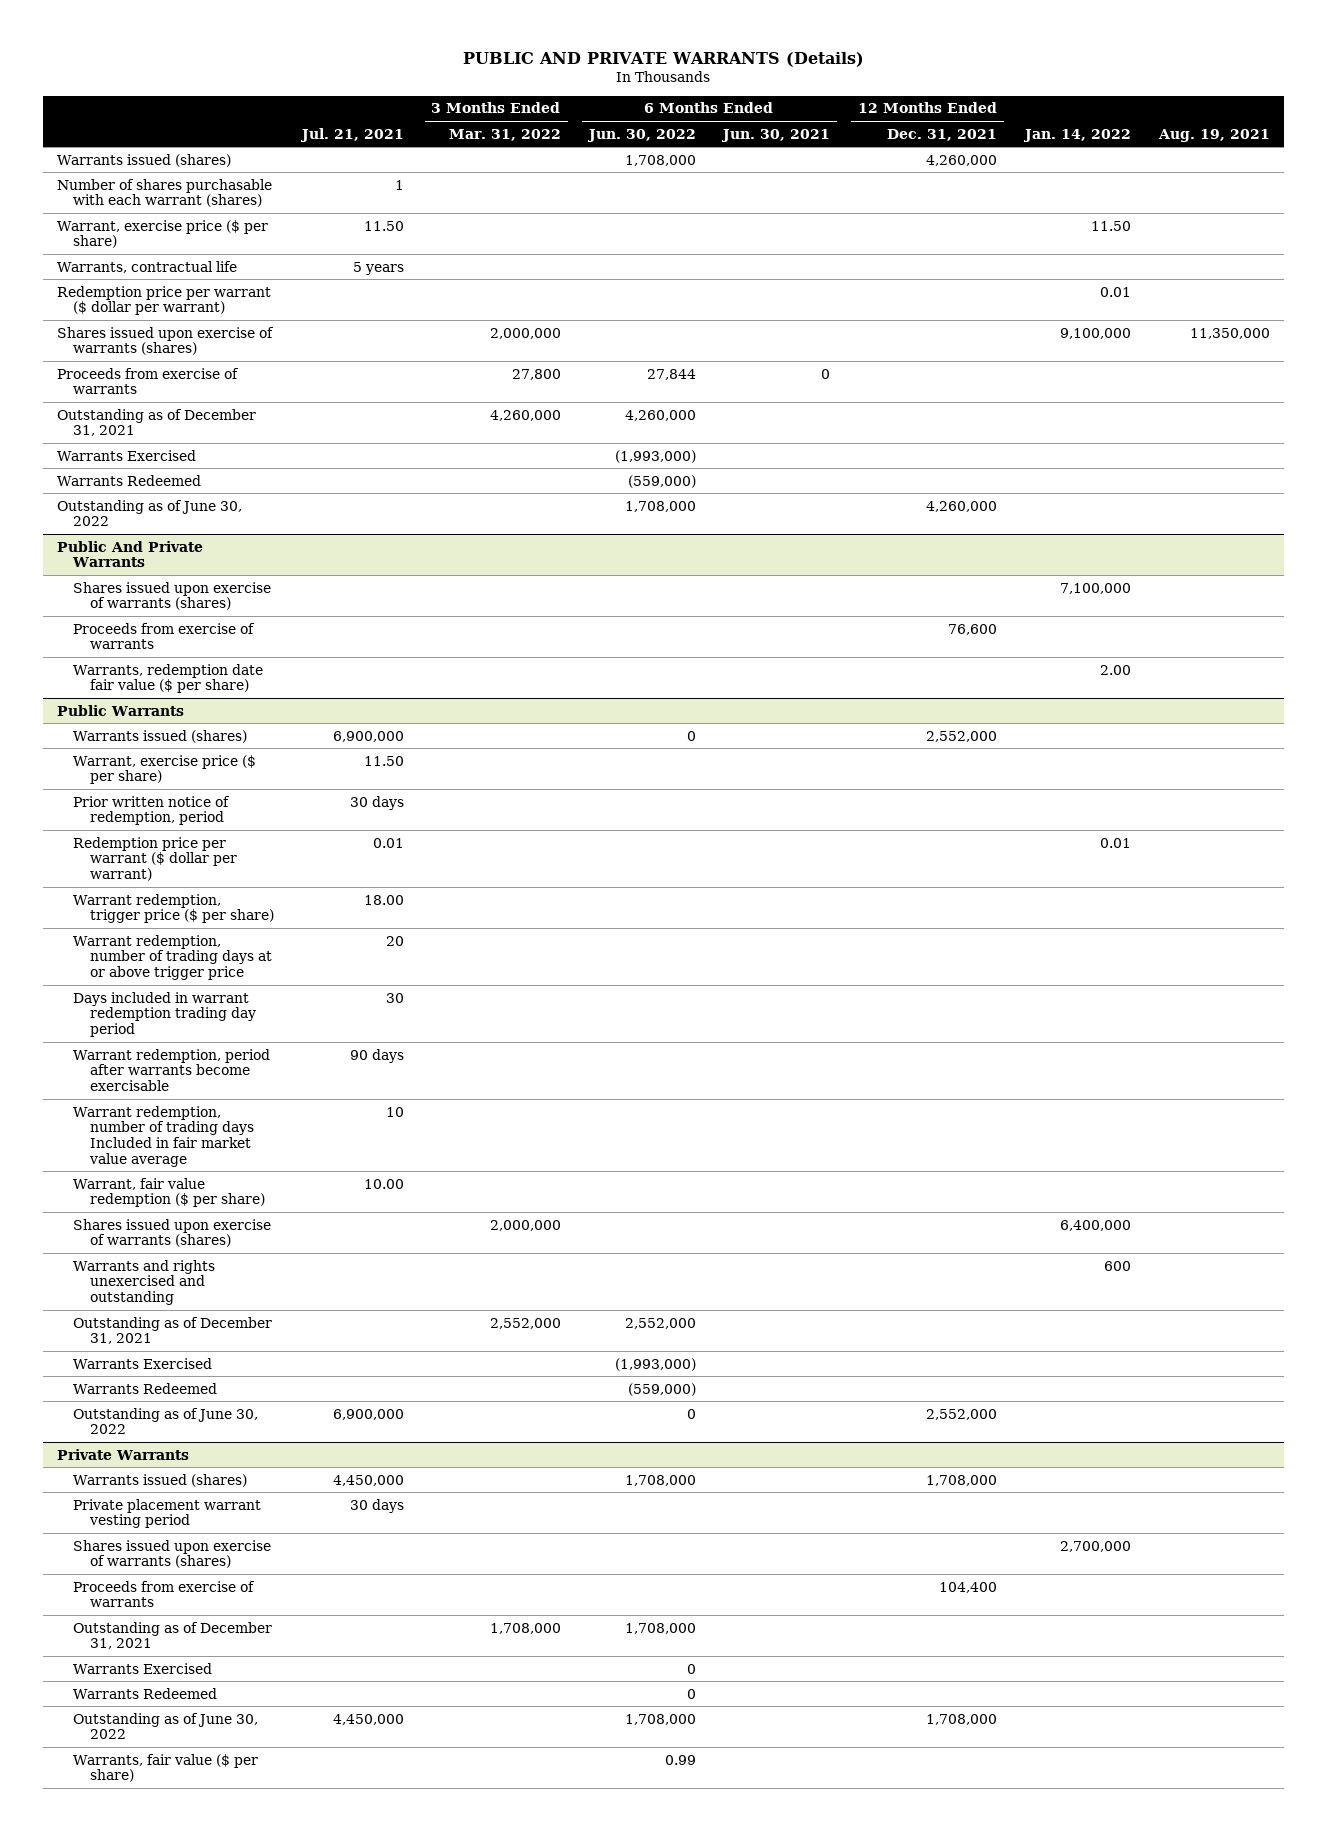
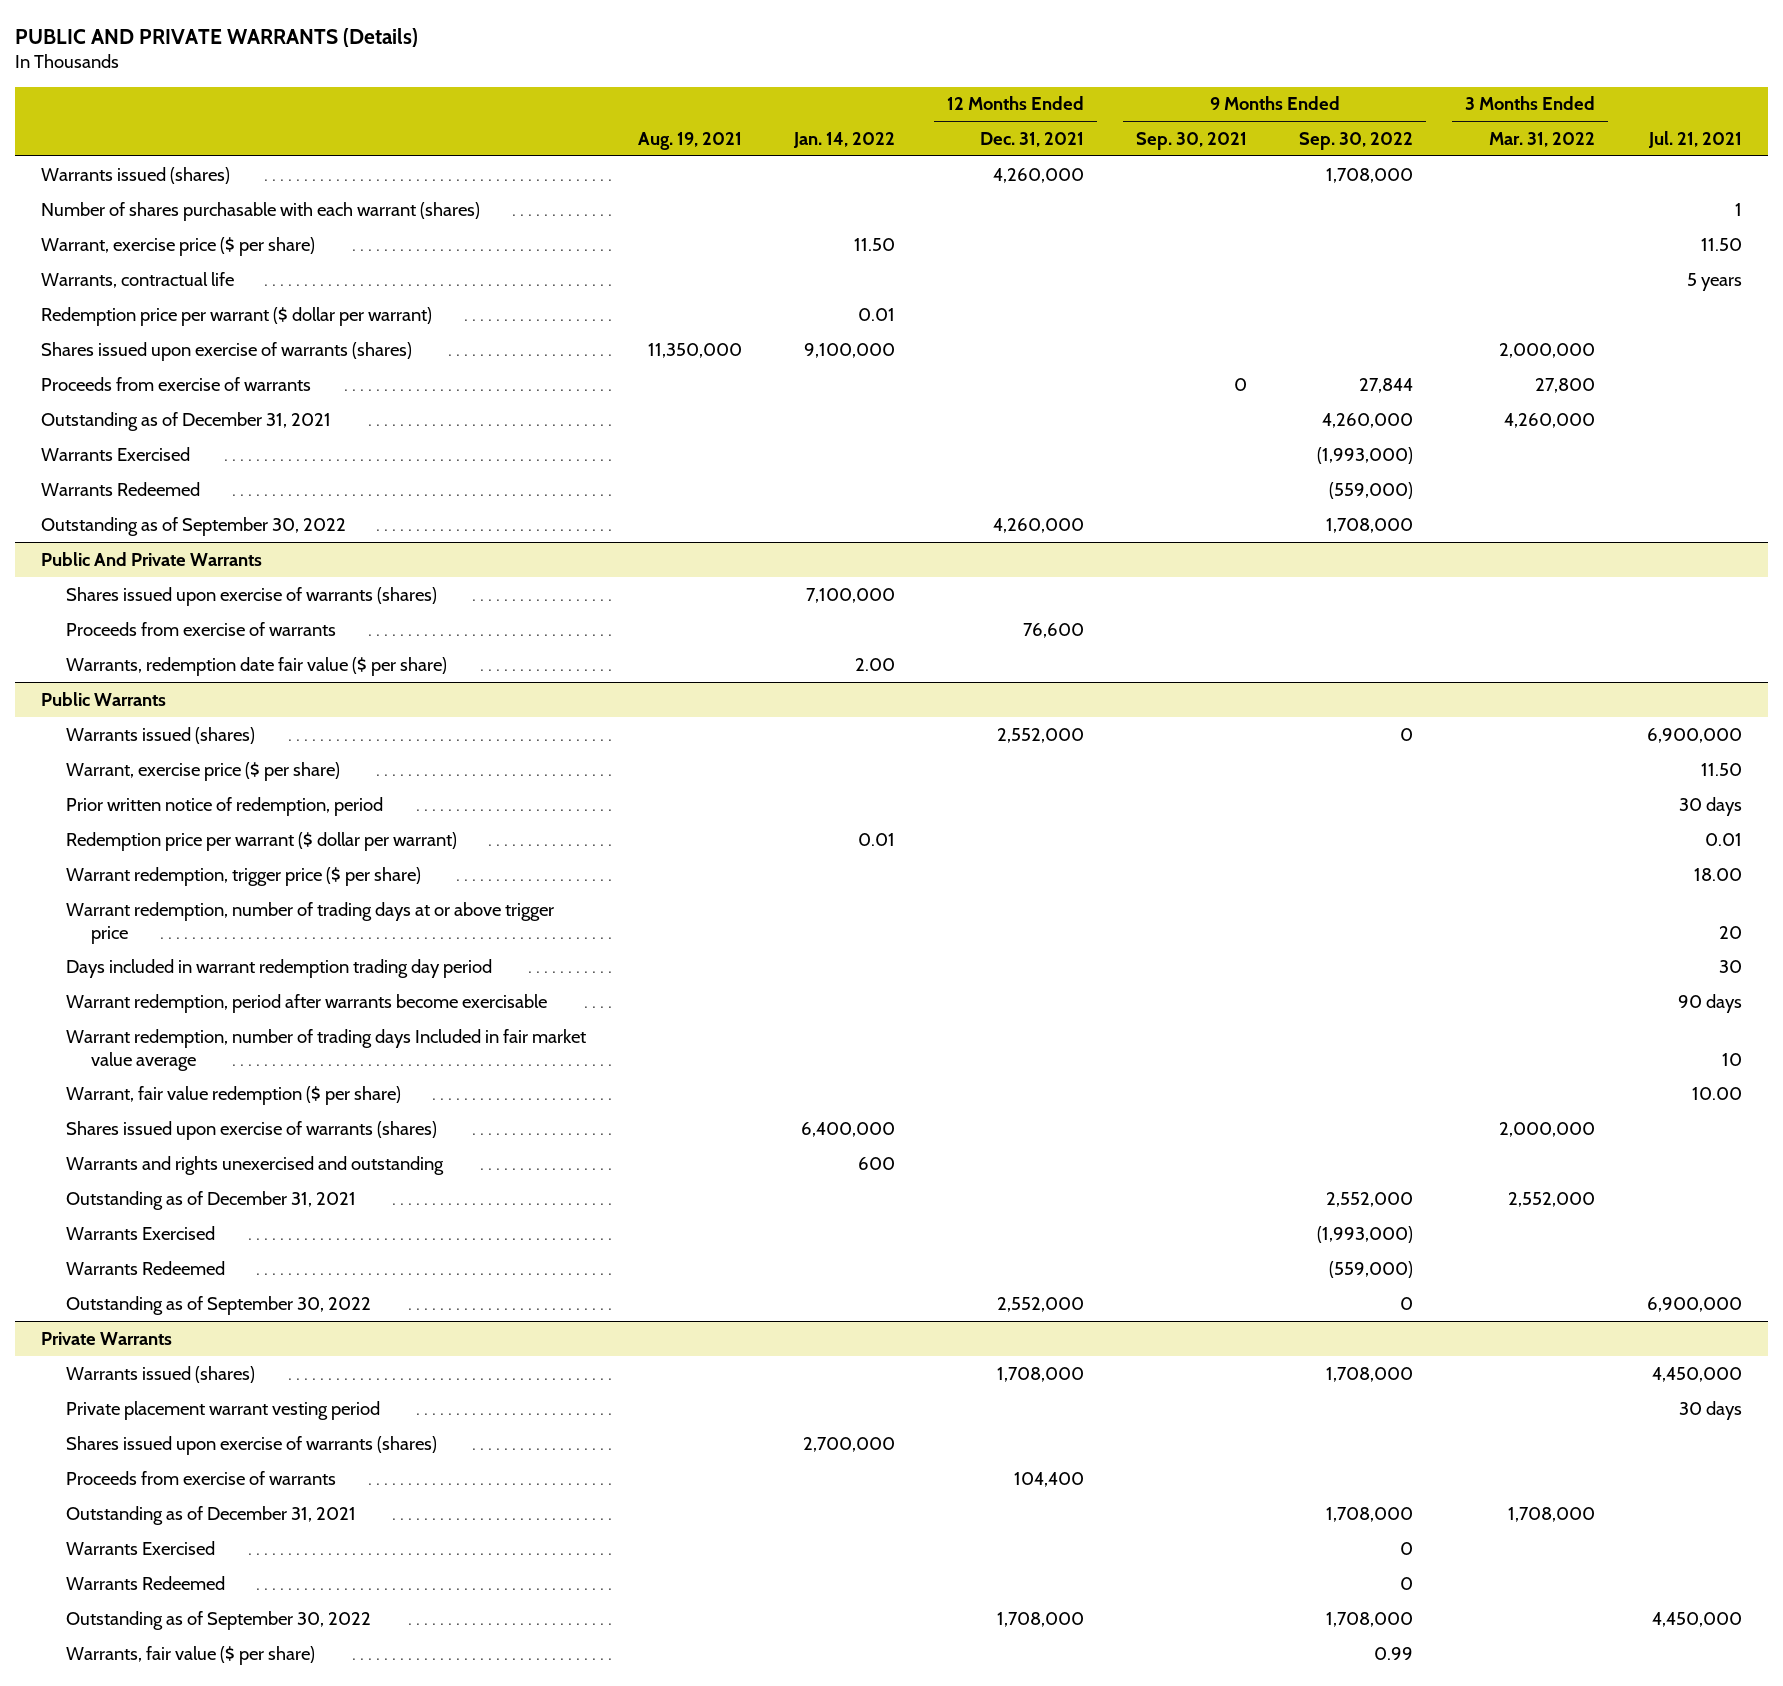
- | Jul. 21, 2021 | 3 Months Ended Mar. 31, 2022 | 6 Months Ended Jun. 30, 2022 | 6 Months Ended Jun. 30, 2021 | 12 Months Ended Dec. 31, 2021 | Jan. 14, 2022 | Aug. 19, 2021
+ | Aug. 19, 2021 | Jan. 14, 2022 | 12 Months Ended Dec. 31, 2021 | 9 Months Ended Sep. 30, 2021 | 9 Months Ended Sep. 30, 2022 | 3 Months Ended Mar. 31, 2022 | Jul. 21, 2021
- Outstanding as of June 30, 2022 | | | 1,708,000 | | 4,260,000 | |
+ Outstanding as of September 30, 2022 | | | 4,260,000 | | 1,708,000 | |
@ Public Warrants
- Outstanding as of June 30, 2022 | 6,900,000 | | 0 | | 2,552,000 | |
+ Outstanding as of September 30, 2022 | | | 2,552,000 | | 0 | | 6,900,000
@ Private Warrants
- Outstanding as of June 30, 2022 | 4,450,000 | | 1,708,000 | | 1,708,000 | |
+ Outstanding as of September 30, 2022 | | | 1,708,000 | | 1,708,000 | | 4,450,000

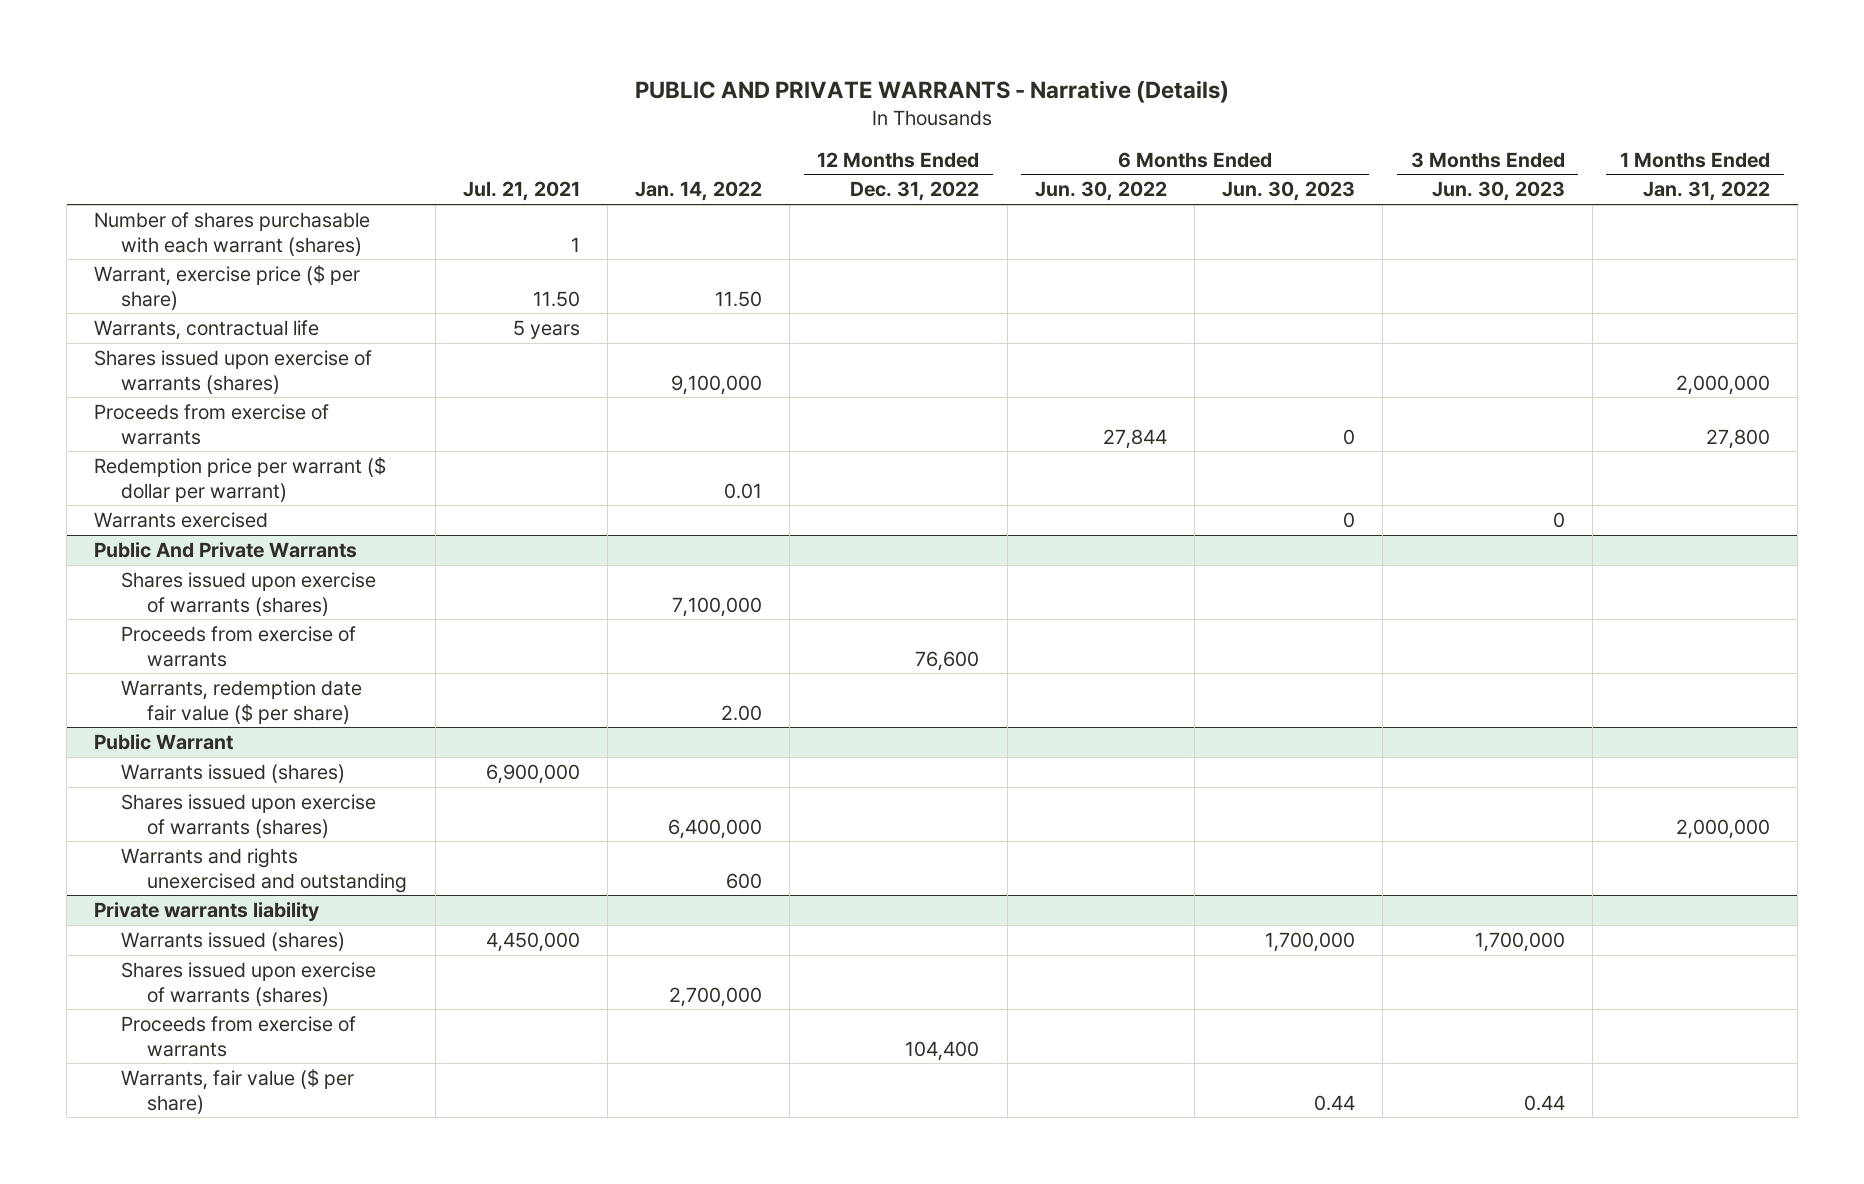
- PUBLIC AND PRIVATE WARRANTS (Details)
+ PUBLIC AND PRIVATE WARRANTS - Narrative (Details)
- | Aug. 19, 2021 | Jan. 14, 2022 | 12 Months Ended Dec. 31, 2021 | 9 Months Ended Sep. 30, 2021 | 9 Months Ended Sep. 30, 2022 | 3 Months Ended Mar. 31, 2022 | Jul. 21, 2021
+ | Jul. 21, 2021 | Jan. 14, 2022 | 12 Months Ended Dec. 31, 2022 | 6 Months Ended Jun. 30, 2022 | 6 Months Ended Jun. 30, 2023 | 3 Months Ended Jun. 30, 2023 | 1 Months Ended Jan. 31, 2022
- Warrants issued (shares) | | | 4,260,000 | | 1,708,000 | |
- Outstanding as of December 31, 2021 | | | | | 4,260,000 | 4,260,000 |
- Warrants Exercised | | | | | (1,993,000) | |
- Warrants Redeemed | | | | | (559,000) | |
- Outstanding as of September 30, 2022 | | | 4,260,000 | | 1,708,000 | |
moved down: Redemption price per warrant ($ dollar per warrant) | | 0.01 | | | | |
+ Warrants exercised | | | | | 0 | 0 |
- Public Warrants
+ Public Warrant
- Warrant, exercise price ($ per share) | | | | | | | 11.50
- Prior written notice of redemption, period | | | | | | | 30 days
- Redemption price per warrant ($ dollar per warrant) | | 0.01 | | | | | 0.01
- Warrant redemption, trigger price ($ per share) | | | | | | | 18.00
- Warrant redemption, number of trading days at or above trigger price | | | | | | | 20
- Days included in warrant redemption trading day period | | | | | | | 30
- Warrant redemption, period after warrants become exercisable | | | | | | | 90 days
- Warrant redemption, number of trading days Included in fair market value average | | | | | | | 10
- Warrant, fair value redemption ($ per share) | | | | | | | 10.00
- Outstanding as of December 31, 2021 | | | | | 2,552,000 | 2,552,000 |
- Warrants Exercised | | | | | (1,993,000) | |
- Warrants Redeemed | | | | | (559,000) | |
- Outstanding as of September 30, 2022 | | | 2,552,000 | | 0 | | 6,900,000
- Private Warrants
+ Private warrants liability
- Private placement warrant vesting period | | | | | | | 30 days
- Outstanding as of December 31, 2021 | | | | | 1,708,000 | 1,708,000 |
- Warrants Exercised | | | | | 0 | |
- Warrants Redeemed | | | | | 0 | |
- Outstanding as of September 30, 2022 | | | 1,708,000 | | 1,708,000 | | 4,450,000

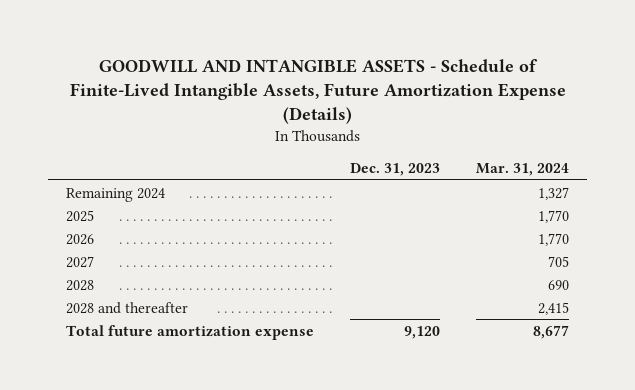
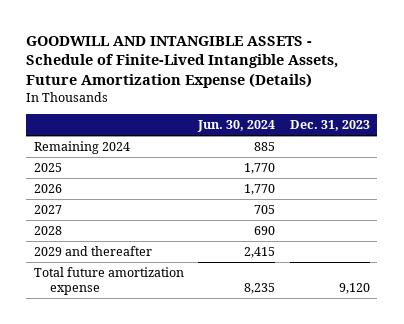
- | Dec. 31, 2023 | Mar. 31, 2024
+ | Jun. 30, 2024 | Dec. 31, 2023
- 2028 and thereafter | | 2,415
+ 2029 and thereafter | 2,415 |

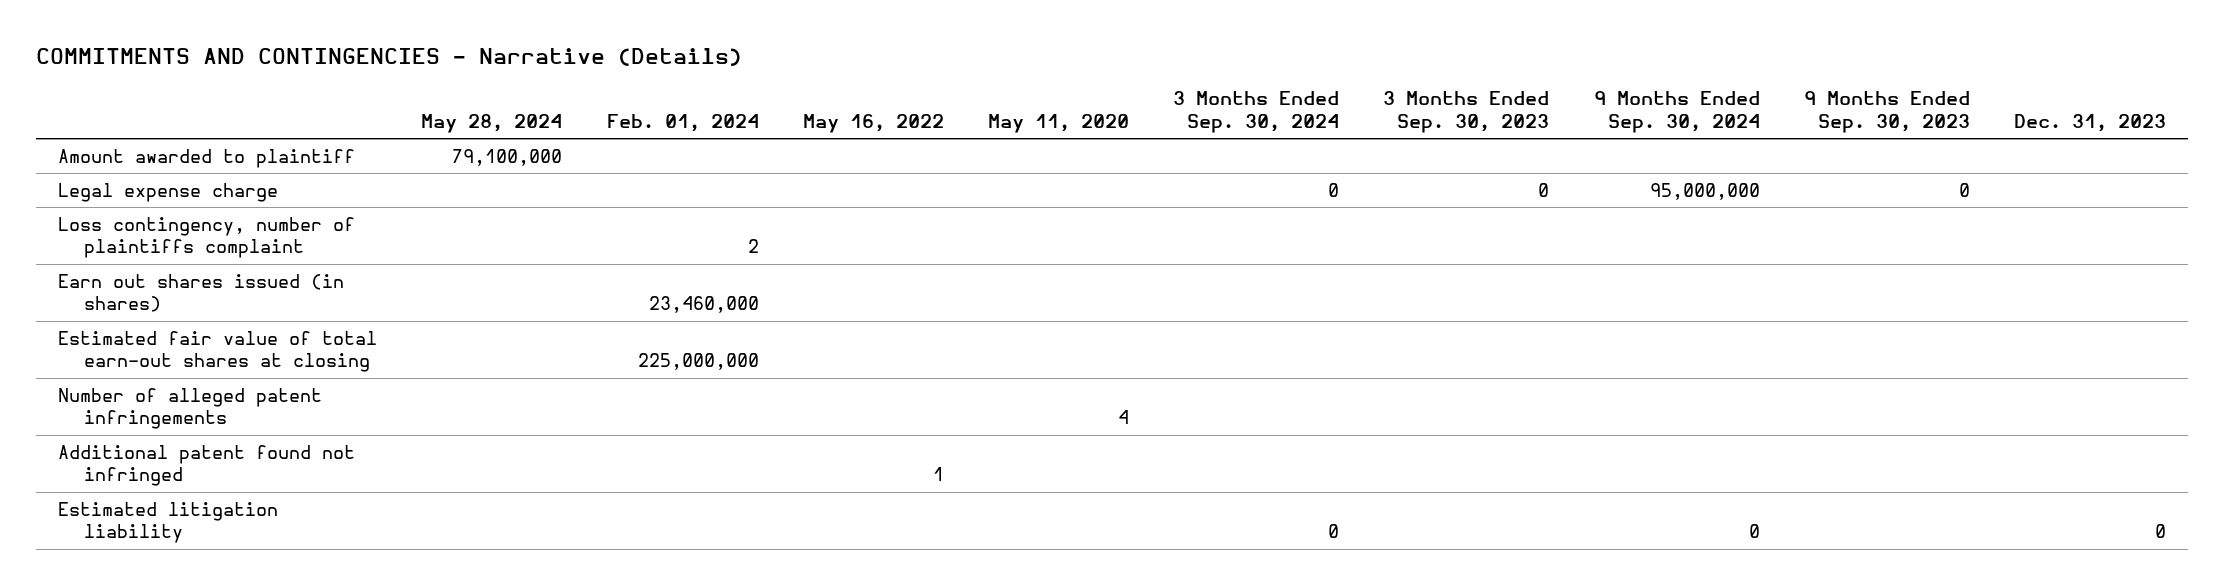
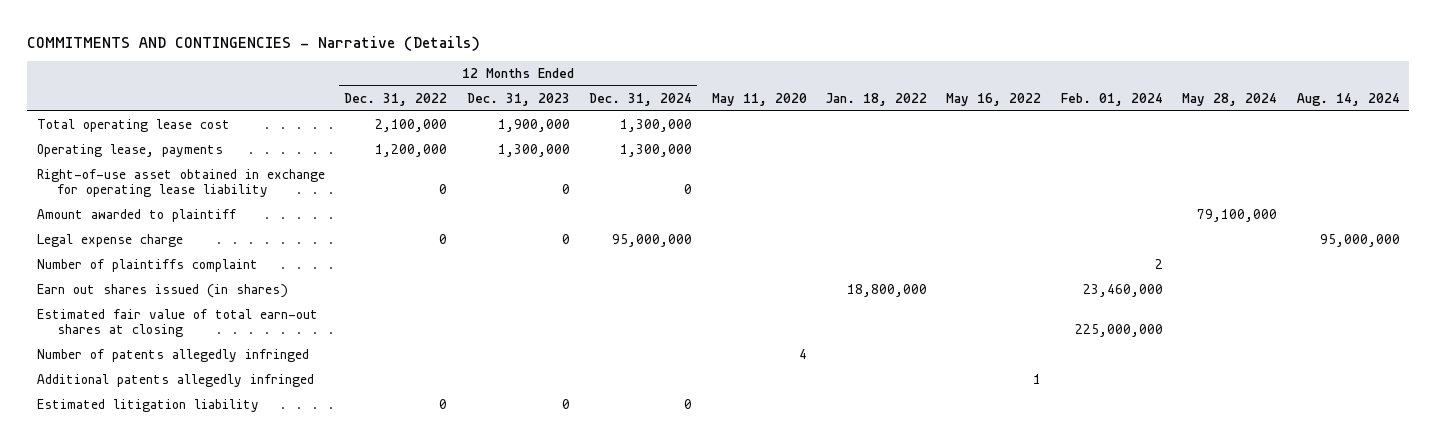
- | May 28, 2024 | Feb. 01, 2024 | May 16, 2022 | May 11, 2020 | 3 Months Ended Sep. 30, 2024 | 3 Months Ended Sep. 30, 2023 | 9 Months Ended Sep. 30, 2024 | 9 Months Ended Sep. 30, 2023 | Dec. 31, 2023
+ | 12 Months Ended Dec. 31, 2022 | 12 Months Ended Dec. 31, 2023 | 12 Months Ended Dec. 31, 2024 | May 11, 2020 | Jan. 18, 2022 | May 16, 2022 | Feb. 01, 2024 | May 28, 2024 | Aug. 14, 2024
+ Total operating lease cost | 2,100,000 | 1,900,000 | 1,300,000 | | | | | |
+ Operating lease, payments | 1,200,000 | 1,300,000 | 1,300,000 | | | | | |
+ Right-of-use asset obtained in exchange for operating lease liability | 0 | 0 | 0 | | | | | |
- Loss contingency, number of plaintiffs complaint | | 2 | | | | | | |
+ Number of plaintiffs complaint | | | | | | | 2 | |
- Number of alleged patent infringements | | | | 4 | | | | |
- Additional patent found not infringed | | | 1 | | | | | |
+ Number of patents allegedly infringed | | | | 4 | | | | |
+ Additional patents allegedly infringed | | | | | | 1 | | |

